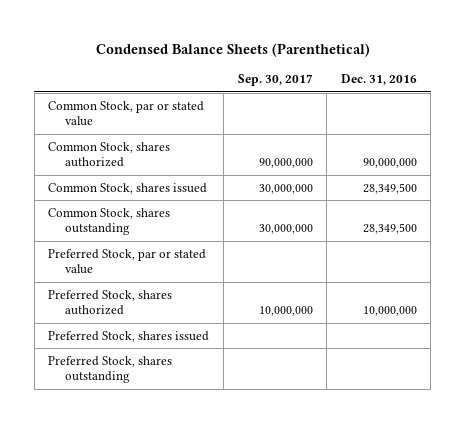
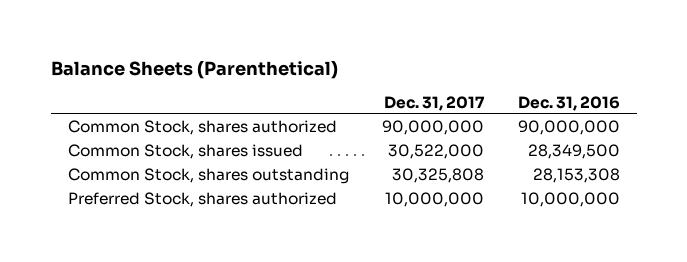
- Condensed Balance Sheets (Parenthetical)
+ Balance Sheets (Parenthetical)
- | Sep. 30, 2017 | Dec. 31, 2016
+ | Dec. 31, 2017 | Dec. 31, 2016
- Common Stock, par or stated value
- Common Stock, shares outstanding | 30,000,000 | 28,349,500
- Preferred Stock, par or stated value
+ Common Stock, shares outstanding | 30,325,808 | 28,153,308
- Preferred Stock, shares issued
- Preferred Stock, shares outstanding

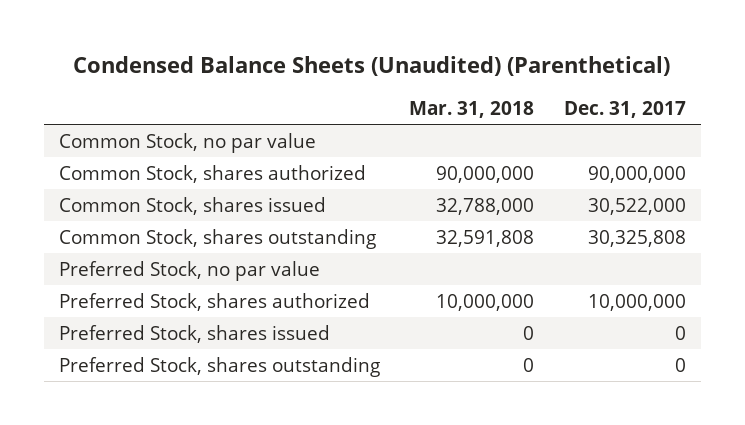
- Balance Sheets (Parenthetical)
+ Condensed Balance Sheets (Unaudited) (Parenthetical)
- | Dec. 31, 2017 | Dec. 31, 2016
+ | Mar. 31, 2018 | Dec. 31, 2017
+ Common Stock, no par value
+ Preferred Stock, no par value
+ Preferred Stock, shares issued | 0 | 0
+ Preferred Stock, shares outstanding | 0 | 0

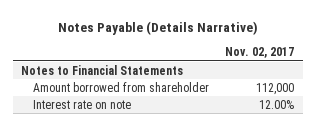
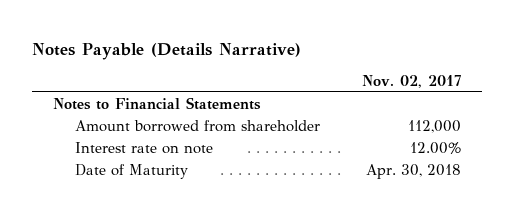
+ Date of Maturity | Apr. 30, 2018

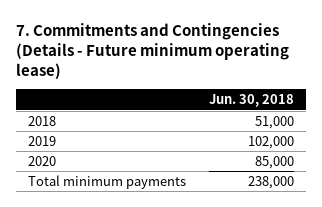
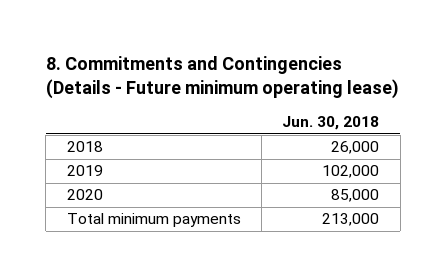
- 7. Commitments and Contingencies (Details - Future minimum operating lease)
+ 8. Commitments and Contingencies (Details - Future minimum operating lease)
- 2018 | 51,000
+ 2018 | 26,000
- Total minimum payments | 238,000
+ Total minimum payments | 213,000

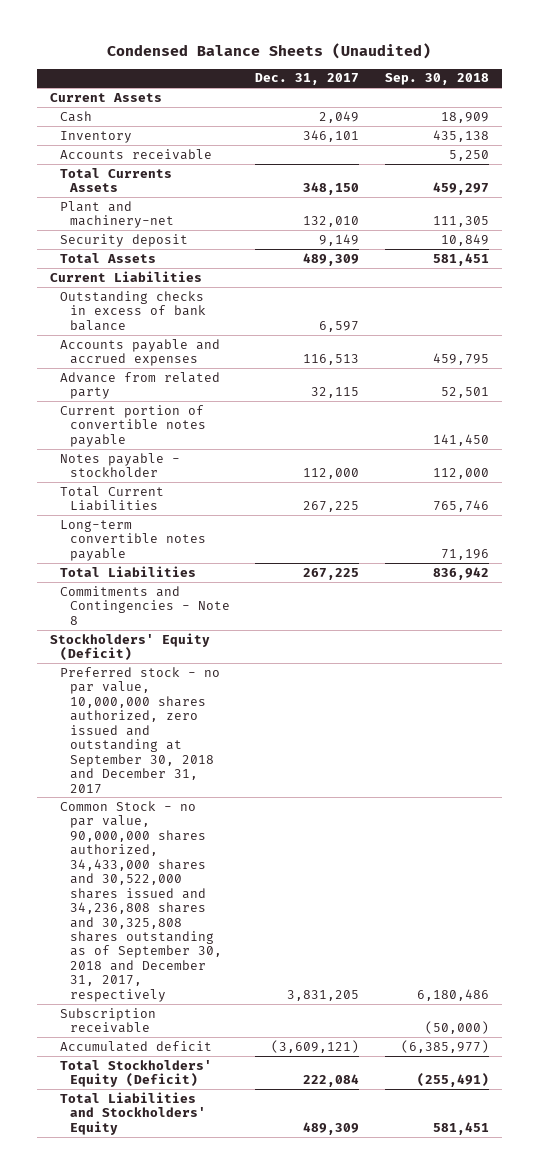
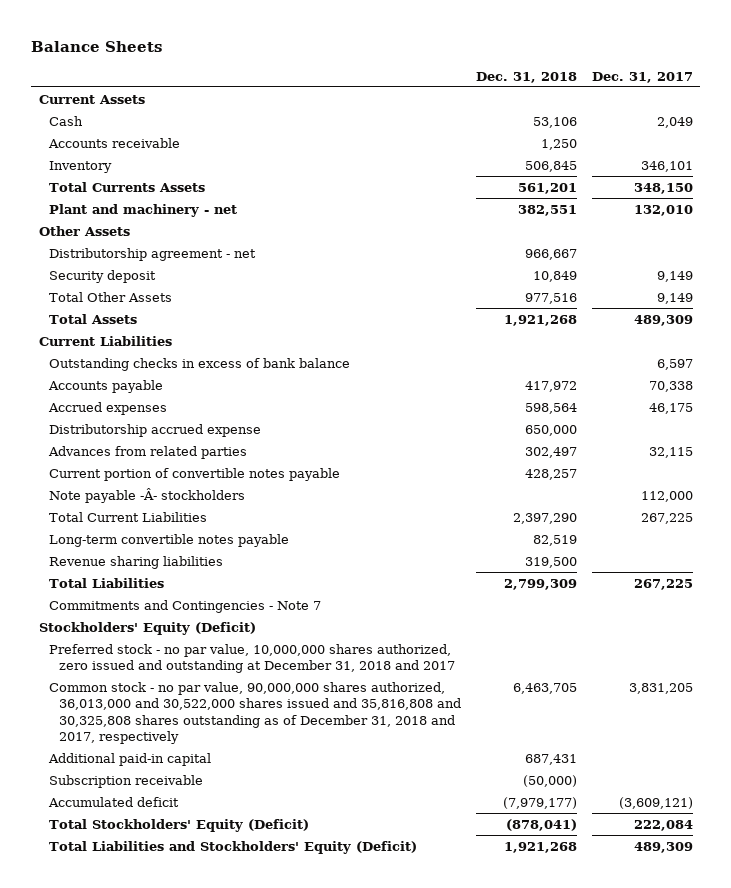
- Condensed Balance Sheets (Unaudited)
+ Balance Sheets
- | Dec. 31, 2017 | Sep. 30, 2018
+ | Dec. 31, 2018 | Dec. 31, 2017
moved down: Inventory | 506,845 | 346,101
- Plant and machinery-net | 132,010 | 111,305
+ Plant and machinery - net | 382,551 | 132,010
+ Other Assets
+ Distributorship agreement - net | 966,667 |
+ Total Other Assets | 977,516 | 9,149
- Accounts payable and accrued expenses | 116,513 | 459,795
- Advance from related party | 32,115 | 52,501
+ Accounts payable | 417,972 | 70,338
+ Accrued expenses | 598,564 | 46,175
+ Distributorship accrued expense | 650,000 |
+ Advances from related parties | 302,497 | 32,115
- Notes payable - stockholder | 112,000 | 112,000
+ Note payable -Â- stockholders | | 112,000
+ Revenue sharing liabilities | 319,500 |
- Commitments and Contingencies - Note 8
+ Commitments and Contingencies - Note 7
- Preferred stock - no par value, 10,000,000 shares authorized, zero issued and outstanding at September 30, 2018 and December 31, 2017
- Common Stock - no par value, 90,000,000 shares authorized, 34,433,000 shares and 30,522,000 shares issued and 34,236,808 shares and 30,325,808 shares outstanding as of September 30, 2018 and December 31, 2017, respectively | 3,831,205 | 6,180,486
+ Preferred stock - no par value, 10,000,000 shares authorized, zero issued and outstanding at December 31, 2018 and 2017
+ Common stock - no par value, 90,000,000 shares authorized, 36,013,000 and 30,522,000 shares issued and 35,816,808 and 30,325,808 shares outstanding as of December 31, 2018 and 2017, respectively | 6,463,705 | 3,831,205
+ Additional paid-in capital | 687,431 |
- Total Liabilities and Stockholders' Equity | 489,309 | 581,451
+ Total Liabilities and Stockholders' Equity (Deficit) | 1,921,268 | 489,309

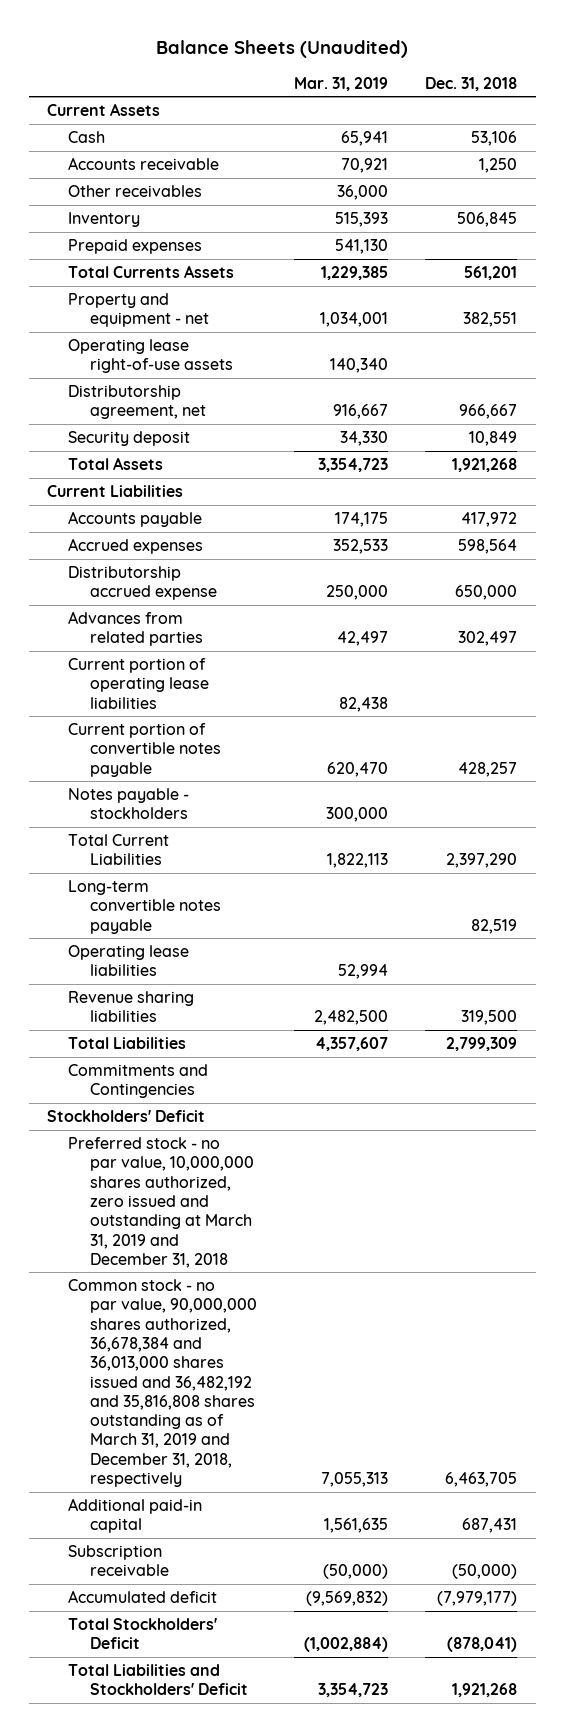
- Balance Sheets
+ Balance Sheets (Unaudited)
- | Dec. 31, 2018 | Dec. 31, 2017
+ | Mar. 31, 2019 | Dec. 31, 2018
+ Other receivables | 36,000 |
+ Prepaid expenses | 541,130 |
- Plant and machinery - net | 382,551 | 132,010
- Other Assets
- Distributorship agreement - net | 966,667 |
+ Property and equipment - net | 1,034,001 | 382,551
+ Operating lease right-of-use assets | 140,340 |
+ Distributorship agreement, net | 916,667 | 966,667
- Total Other Assets | 977,516 | 9,149
- Outstanding checks in excess of bank balance | | 6,597
+ Current portion of operating lease liabilities | 82,438 |
- Note payable -Â- stockholders | | 112,000
+ Notes payable - stockholders | 300,000 |
+ Operating lease liabilities | 52,994 |
- Commitments and Contingencies - Note 7
- Stockholders' Equity (Deficit)
- Preferred stock - no par value, 10,000,000 shares authorized, zero issued and outstanding at December 31, 2018 and 2017
- Common stock - no par value, 90,000,000 shares authorized, 36,013,000 and 30,522,000 shares issued and 35,816,808 and 30,325,808 shares outstanding as of December 31, 2018 and 2017, respectively | 6,463,705 | 3,831,205
+ Commitments and Contingencies
+ Stockholders' Deficit
+ Preferred stock - no par value, 10,000,000 shares authorized, zero issued and outstanding at March 31, 2019 and December 31, 2018
+ Common stock - no par value, 90,000,000 shares authorized, 36,678,384 and 36,013,000 shares issued and 36,482,192 and 35,816,808 shares outstanding as of March 31, 2019 and December 31, 2018, respectively | 7,055,313 | 6,463,705
- Total Stockholders' Equity (Deficit) | (878,041) | 222,084
- Total Liabilities and Stockholders' Equity (Deficit) | 1,921,268 | 489,309
+ Total Stockholders' Deficit | (1,002,884) | (878,041)
+ Total Liabilities and Stockholders' Deficit | 3,354,723 | 1,921,268

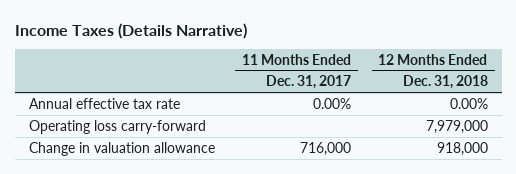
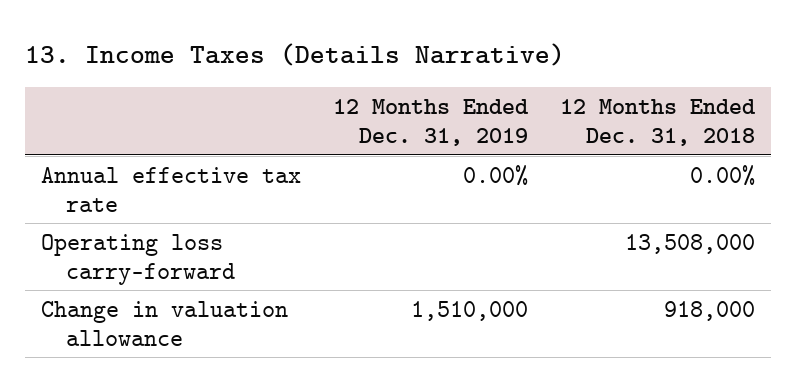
- Income Taxes (Details Narrative)
+ 13. Income Taxes (Details Narrative)
- | 11 Months Ended Dec. 31, 2017 | 12 Months Ended Dec. 31, 2018
+ | 12 Months Ended Dec. 31, 2019 | 12 Months Ended Dec. 31, 2018
- Operating loss carry-forward | | 7,979,000
+ Operating loss carry-forward | | 13,508,000

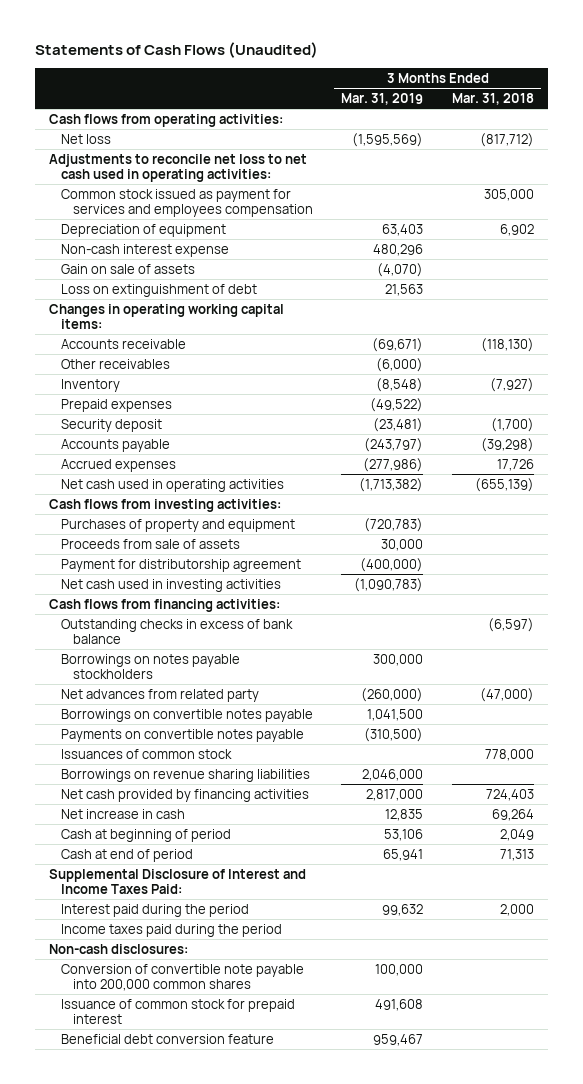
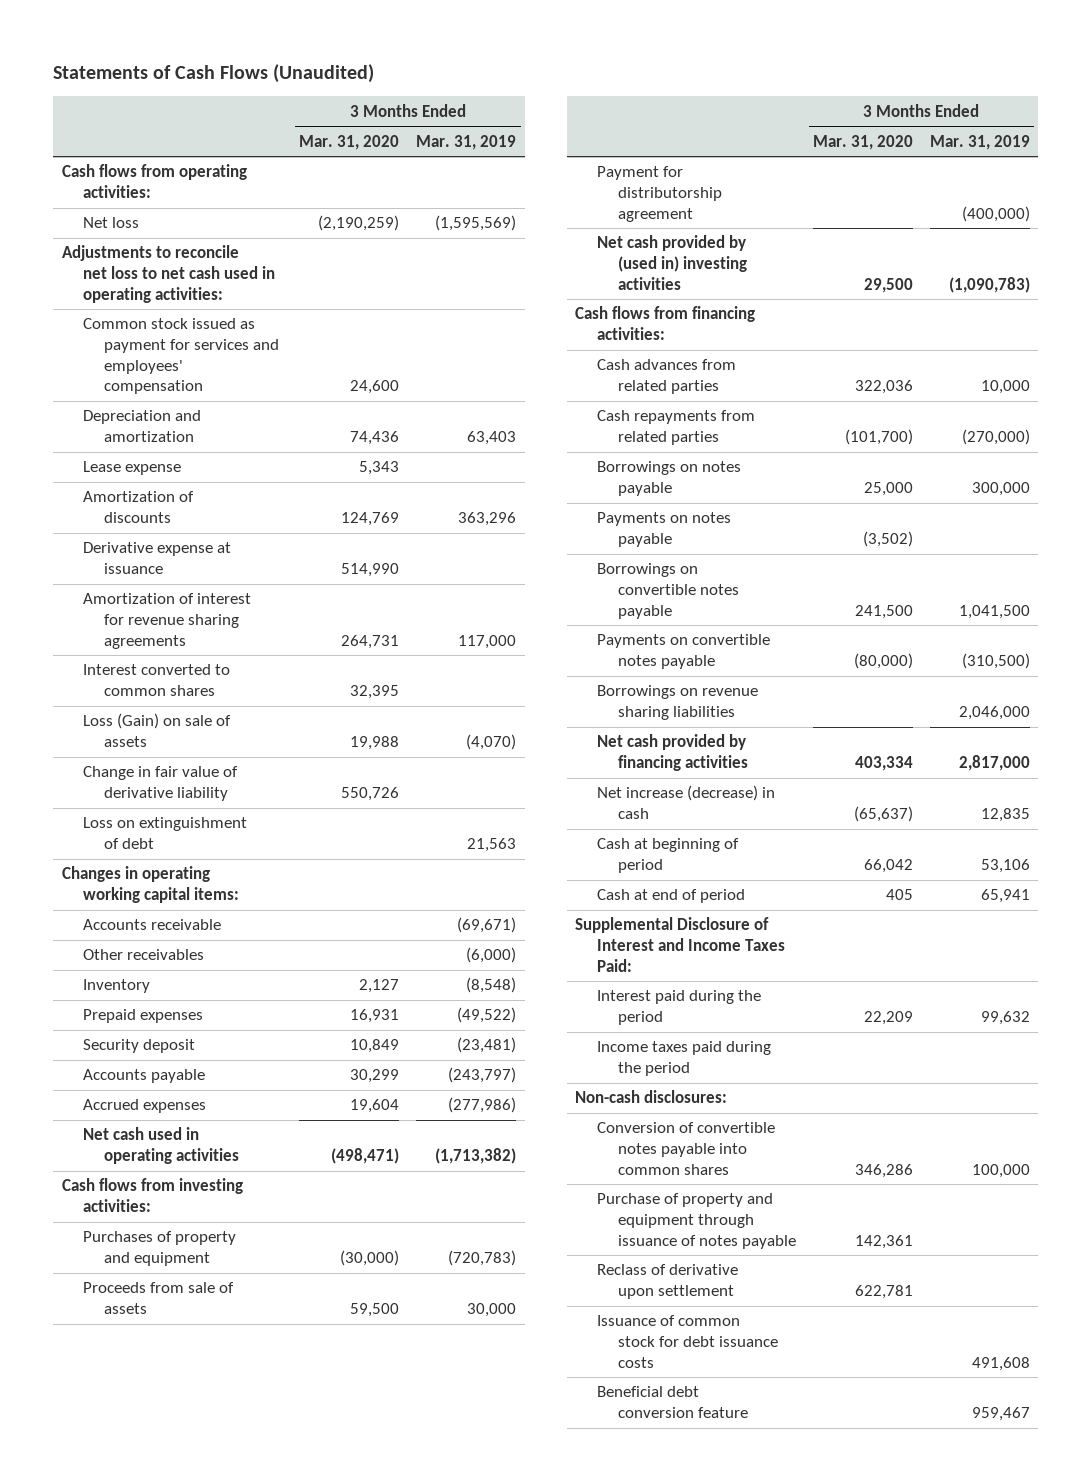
- | 3 Months Ended Mar. 31, 2019 | 3 Months Ended Mar. 31, 2018
+ | 3 Months Ended Mar. 31, 2020 | 3 Months Ended Mar. 31, 2019
- Common stock issued as payment for services and employees compensation | | 305,000
- Depreciation of equipment | 63,403 | 6,902
- Non-cash interest expense | 480,296 |
- Gain on sale of assets | (4,070) |
+ Common stock issued as payment for services and employees' compensation | 24,600 |
+ Depreciation and amortization | 74,436 | 63,403
+ Lease expense | 5,343 |
+ Amortization of discounts | 124,769 | 363,296
+ Derivative expense at issuance | 514,990 |
+ Amortization of interest for revenue sharing agreements | 264,731 | 117,000
+ Interest converted to common shares | 32,395 |
+ Loss (Gain) on sale of assets | 19,988 | (4,070)
+ Change in fair value of derivative liability | 550,726 |
- Net cash used in investing activities | (1,090,783) |
+ Net cash provided by (used in) investing activities | 29,500 | (1,090,783)
- Outstanding checks in excess of bank balance | | (6,597)
- Borrowings on notes payable stockholders | 300,000 |
- Net advances from related party | (260,000) | (47,000)
+ Cash advances from related parties | 322,036 | 10,000
+ Cash repayments from related parties | (101,700) | (270,000)
+ Borrowings on notes payable | 25,000 | 300,000
+ Payments on notes payable | (3,502) |
- Issuances of common stock | | 778,000
- Net increase in cash | 12,835 | 69,264
+ Net increase (decrease) in cash | (65,637) | 12,835
- Conversion of convertible note payable into 200,000 common shares | 100,000 |
- Issuance of common stock for prepaid interest | 491,608 |
+ Conversion of convertible notes payable into common shares | 346,286 | 100,000
+ Purchase of property and equipment through issuance of notes payable | 142,361 |
+ Reclass of derivative upon settlement | 622,781 |
+ Issuance of common stock for debt issuance costs | | 491,608

